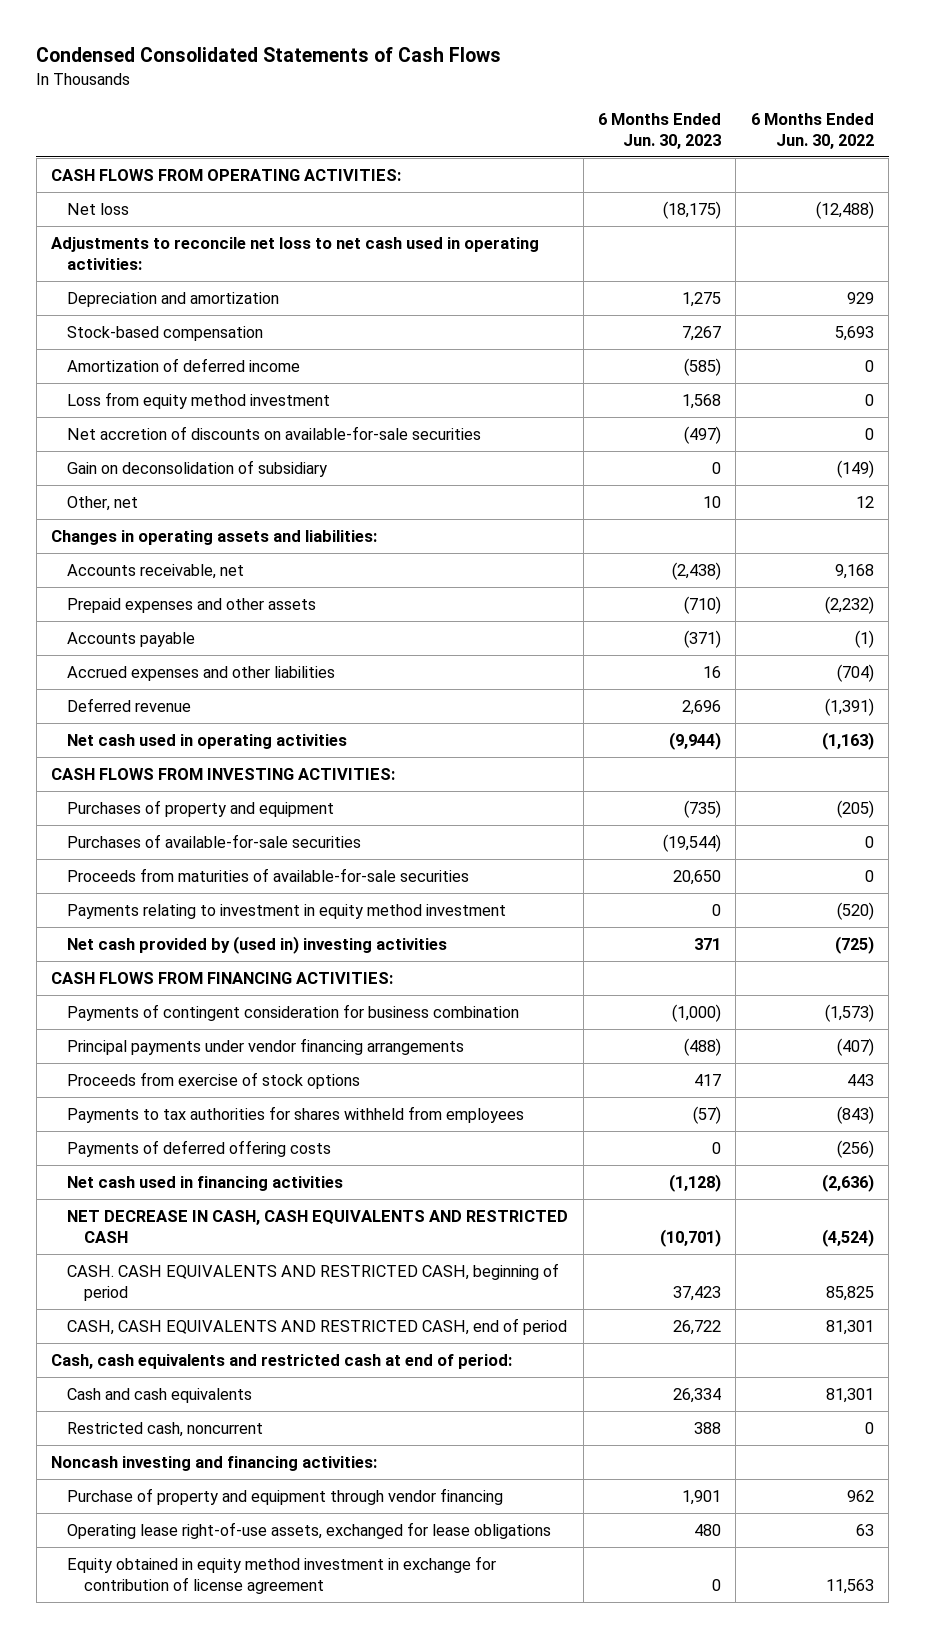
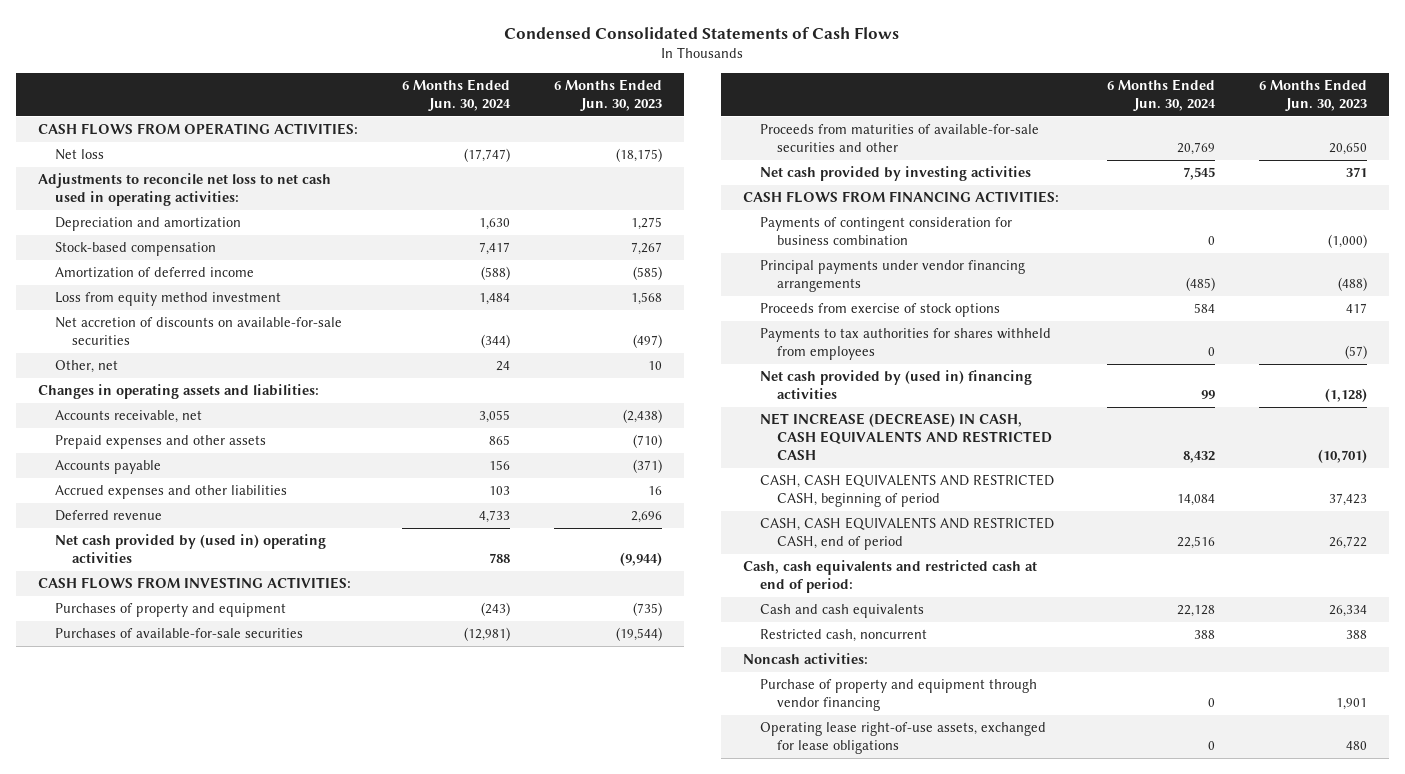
- | 6 Months Ended Jun. 30, 2023 | 6 Months Ended Jun. 30, 2022
+ | 6 Months Ended Jun. 30, 2024 | 6 Months Ended Jun. 30, 2023
- Gain on deconsolidation of subsidiary | 0 | (149)
- Net cash used in operating activities | (9,944) | (1,163)
+ Net cash provided by (used in) operating activities | 788 | (9,944)
- Proceeds from maturities of available-for-sale securities | 20,650 | 0
- Payments relating to investment in equity method investment | 0 | (520)
- Net cash provided by (used in) investing activities | 371 | (725)
+ Proceeds from maturities of available-for-sale securities and other | 20,769 | 20,650
+ Net cash provided by investing activities | 7,545 | 371
- Payments of deferred offering costs | 0 | (256)
- Net cash used in financing activities | (1,128) | (2,636)
- NET DECREASE IN CASH, CASH EQUIVALENTS AND RESTRICTED CASH | (10,701) | (4,524)
- CASH. CASH EQUIVALENTS AND RESTRICTED CASH, beginning of period | 37,423 | 85,825
+ Net cash provided by (used in) financing activities | 99 | (1,128)
+ NET INCREASE (DECREASE) IN CASH, CASH EQUIVALENTS AND RESTRICTED CASH | 8,432 | (10,701)
+ CASH, CASH EQUIVALENTS AND RESTRICTED CASH, beginning of period | 14,084 | 37,423
- Noncash investing and financing activities:
+ Noncash activities:
- Equity obtained in equity method investment in exchange for contribution of license agreement | 0 | 11,563

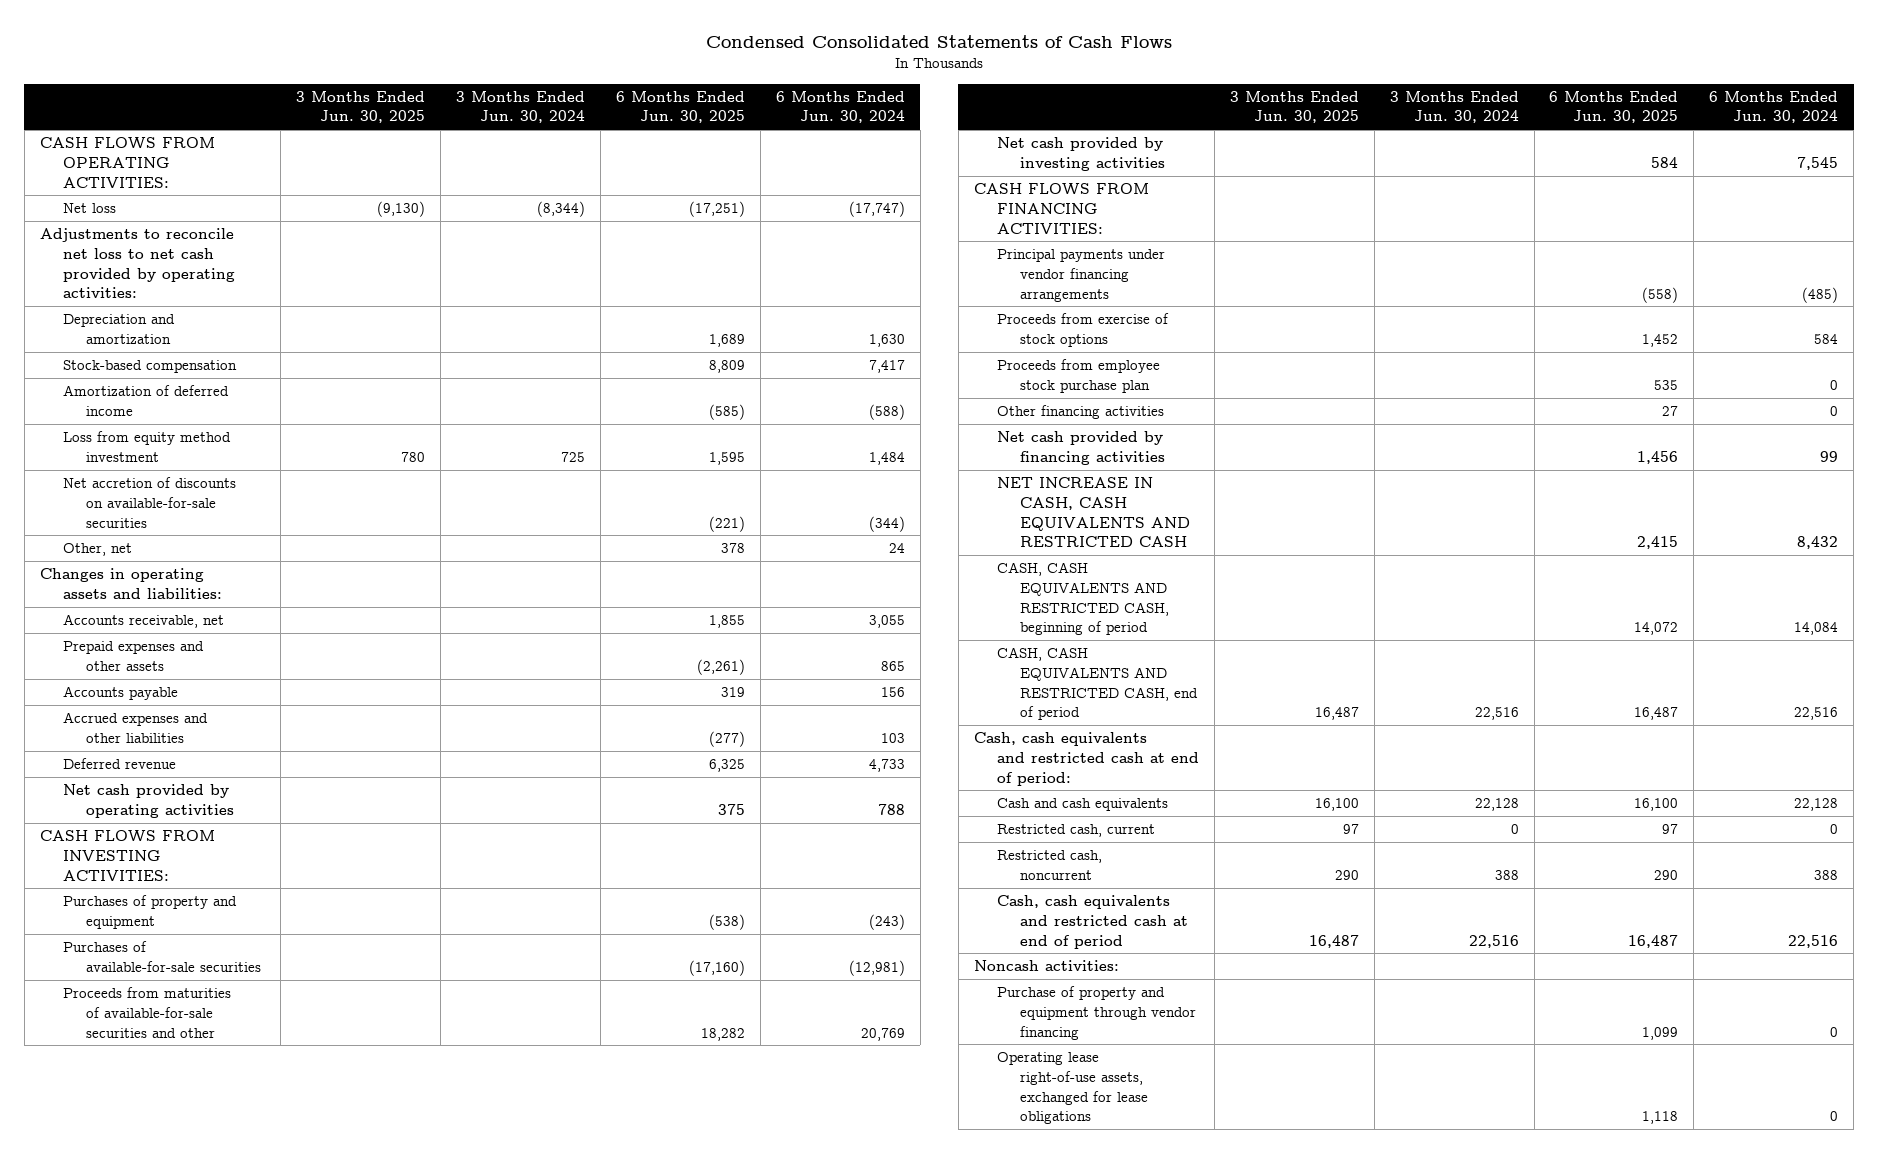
- | 6 Months Ended Jun. 30, 2024 | 6 Months Ended Jun. 30, 2023
+ | 3 Months Ended Jun. 30, 2025 | 3 Months Ended Jun. 30, 2024 | 6 Months Ended Jun. 30, 2025 | 6 Months Ended Jun. 30, 2024
- Adjustments to reconcile net loss to net cash used in operating activities:
+ Adjustments to reconcile net loss to net cash provided by operating activities:
- Net cash provided by (used in) operating activities | 788 | (9,944)
+ Net cash provided by operating activities | | | 375 | 788
- Payments of contingent consideration for business combination | 0 | (1,000)
- Payments to tax authorities for shares withheld from employees | 0 | (57)
- Net cash provided by (used in) financing activities | 99 | (1,128)
- NET INCREASE (DECREASE) IN CASH, CASH EQUIVALENTS AND RESTRICTED CASH | 8,432 | (10,701)
+ Proceeds from employee stock purchase plan | | | 535 | 0
+ Other financing activities | | | 27 | 0
+ Net cash provided by financing activities | | | 1,456 | 99
+ NET INCREASE IN CASH, CASH EQUIVALENTS AND RESTRICTED CASH | | | 2,415 | 8,432
+ Restricted cash, current | 97 | 0 | 97 | 0
+ Cash, cash equivalents and restricted cash at end of period | 16,487 | 22,516 | 16,487 | 22,516

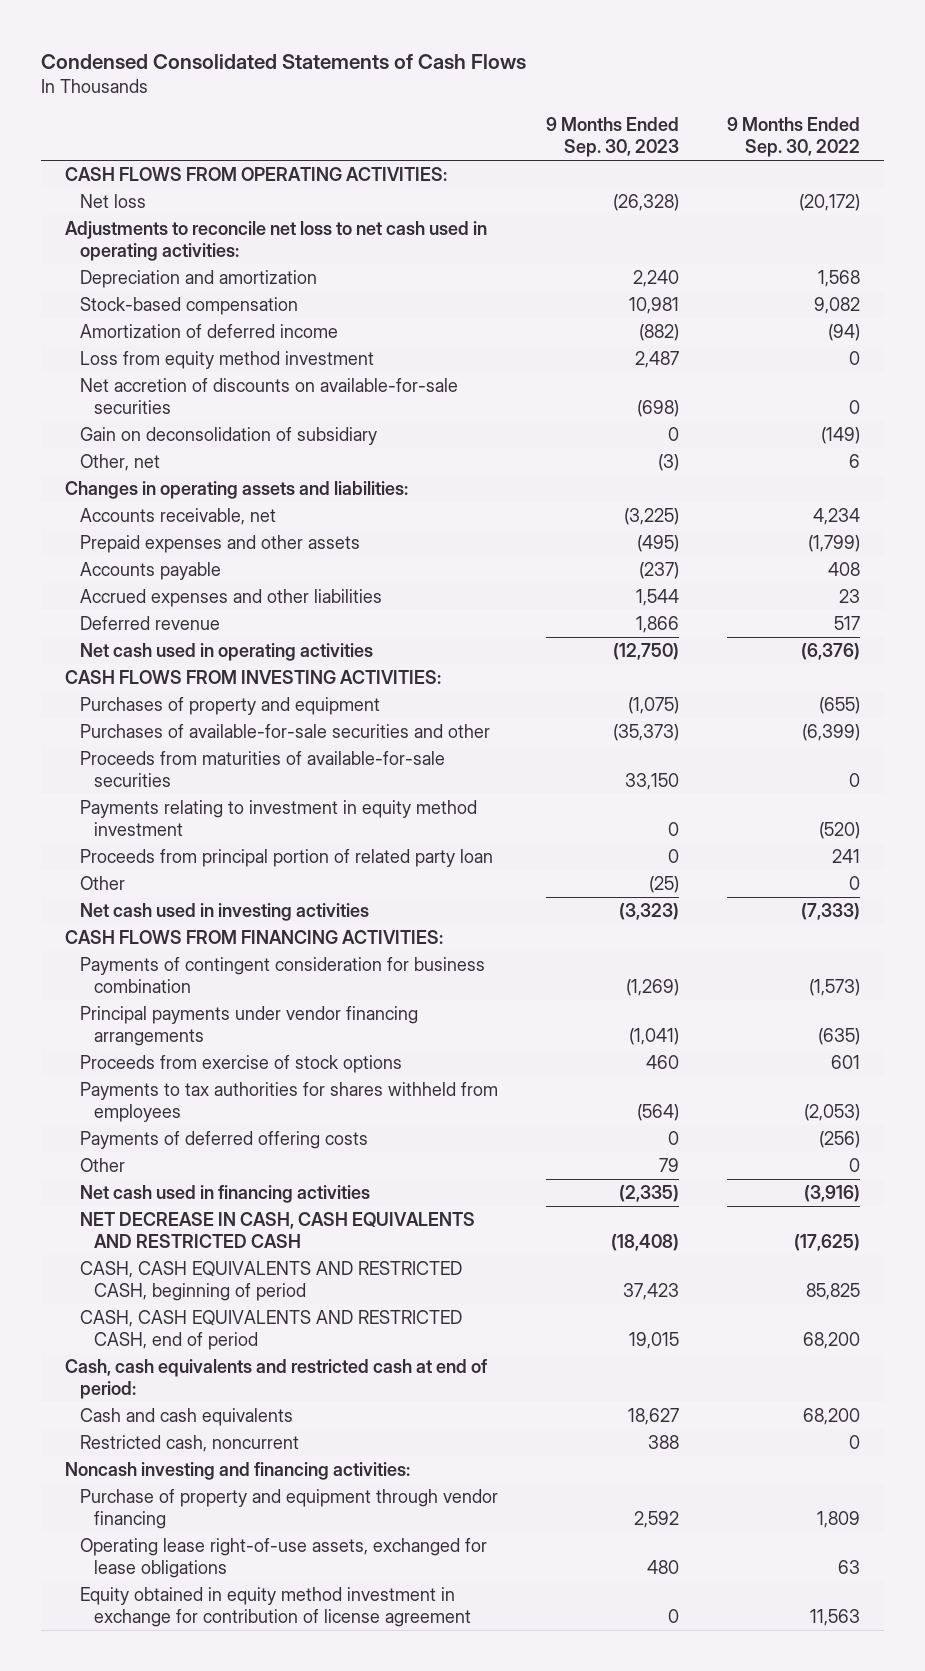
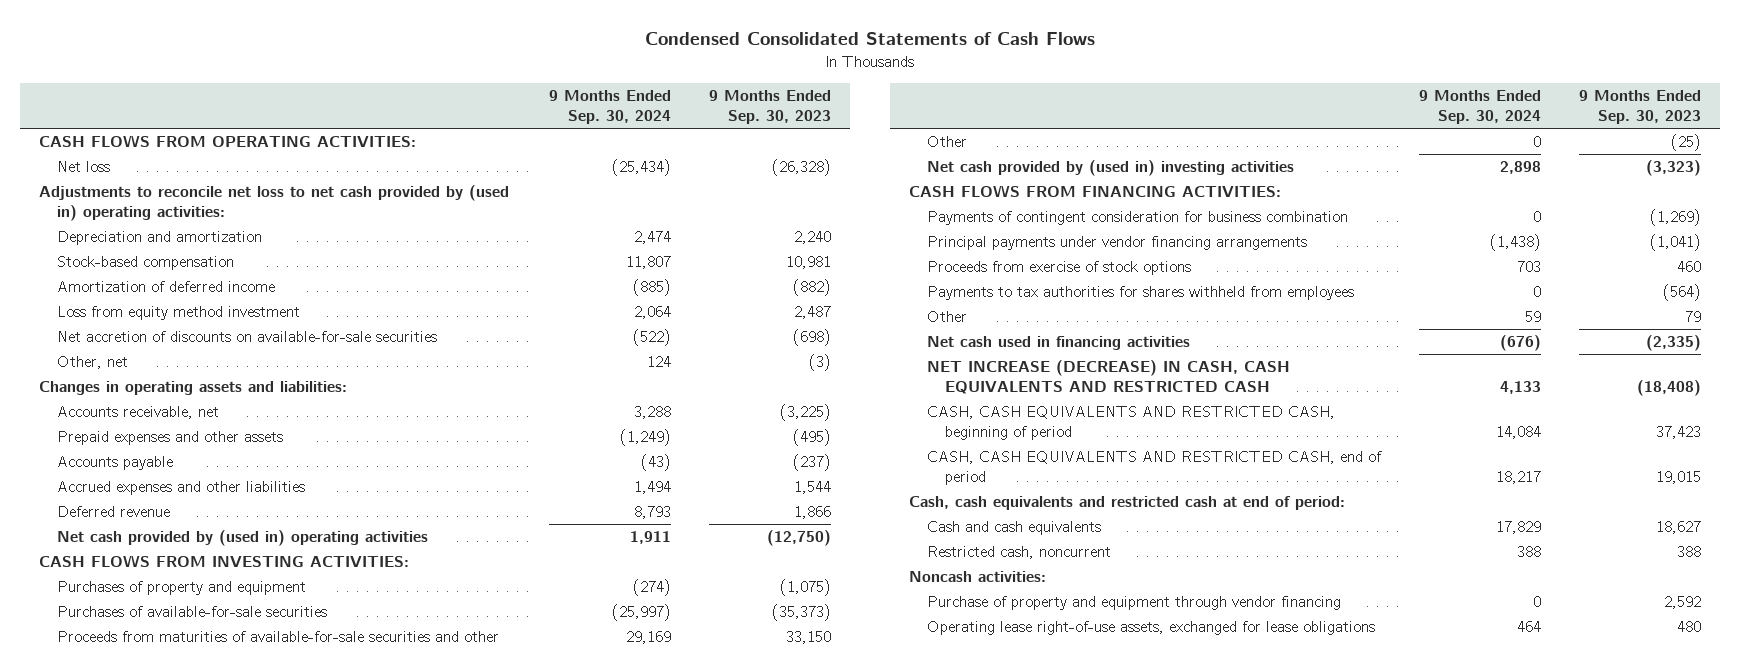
- | 9 Months Ended Sep. 30, 2023 | 9 Months Ended Sep. 30, 2022
+ | 9 Months Ended Sep. 30, 2024 | 9 Months Ended Sep. 30, 2023
- Adjustments to reconcile net loss to net cash used in operating activities:
+ Adjustments to reconcile net loss to net cash provided by (used in) operating activities:
- Gain on deconsolidation of subsidiary | 0 | (149)
- Net cash used in operating activities | (12,750) | (6,376)
+ Net cash provided by (used in) operating activities | 1,911 | (12,750)
- Purchases of available-for-sale securities and other | (35,373) | (6,399)
- Proceeds from maturities of available-for-sale securities | 33,150 | 0
- Payments relating to investment in equity method investment | 0 | (520)
- Proceeds from principal portion of related party loan | 0 | 241
+ Purchases of available-for-sale securities | (25,997) | (35,373)
+ Proceeds from maturities of available-for-sale securities and other | 29,169 | 33,150
- Net cash used in investing activities | (3,323) | (7,333)
+ Net cash provided by (used in) investing activities | 2,898 | (3,323)
- Payments of deferred offering costs | 0 | (256)
- NET DECREASE IN CASH, CASH EQUIVALENTS AND RESTRICTED CASH | (18,408) | (17,625)
+ NET INCREASE (DECREASE) IN CASH, CASH EQUIVALENTS AND RESTRICTED CASH | 4,133 | (18,408)
- Noncash investing and financing activities:
+ Noncash activities:
- Equity obtained in equity method investment in exchange for contribution of license agreement | 0 | 11,563

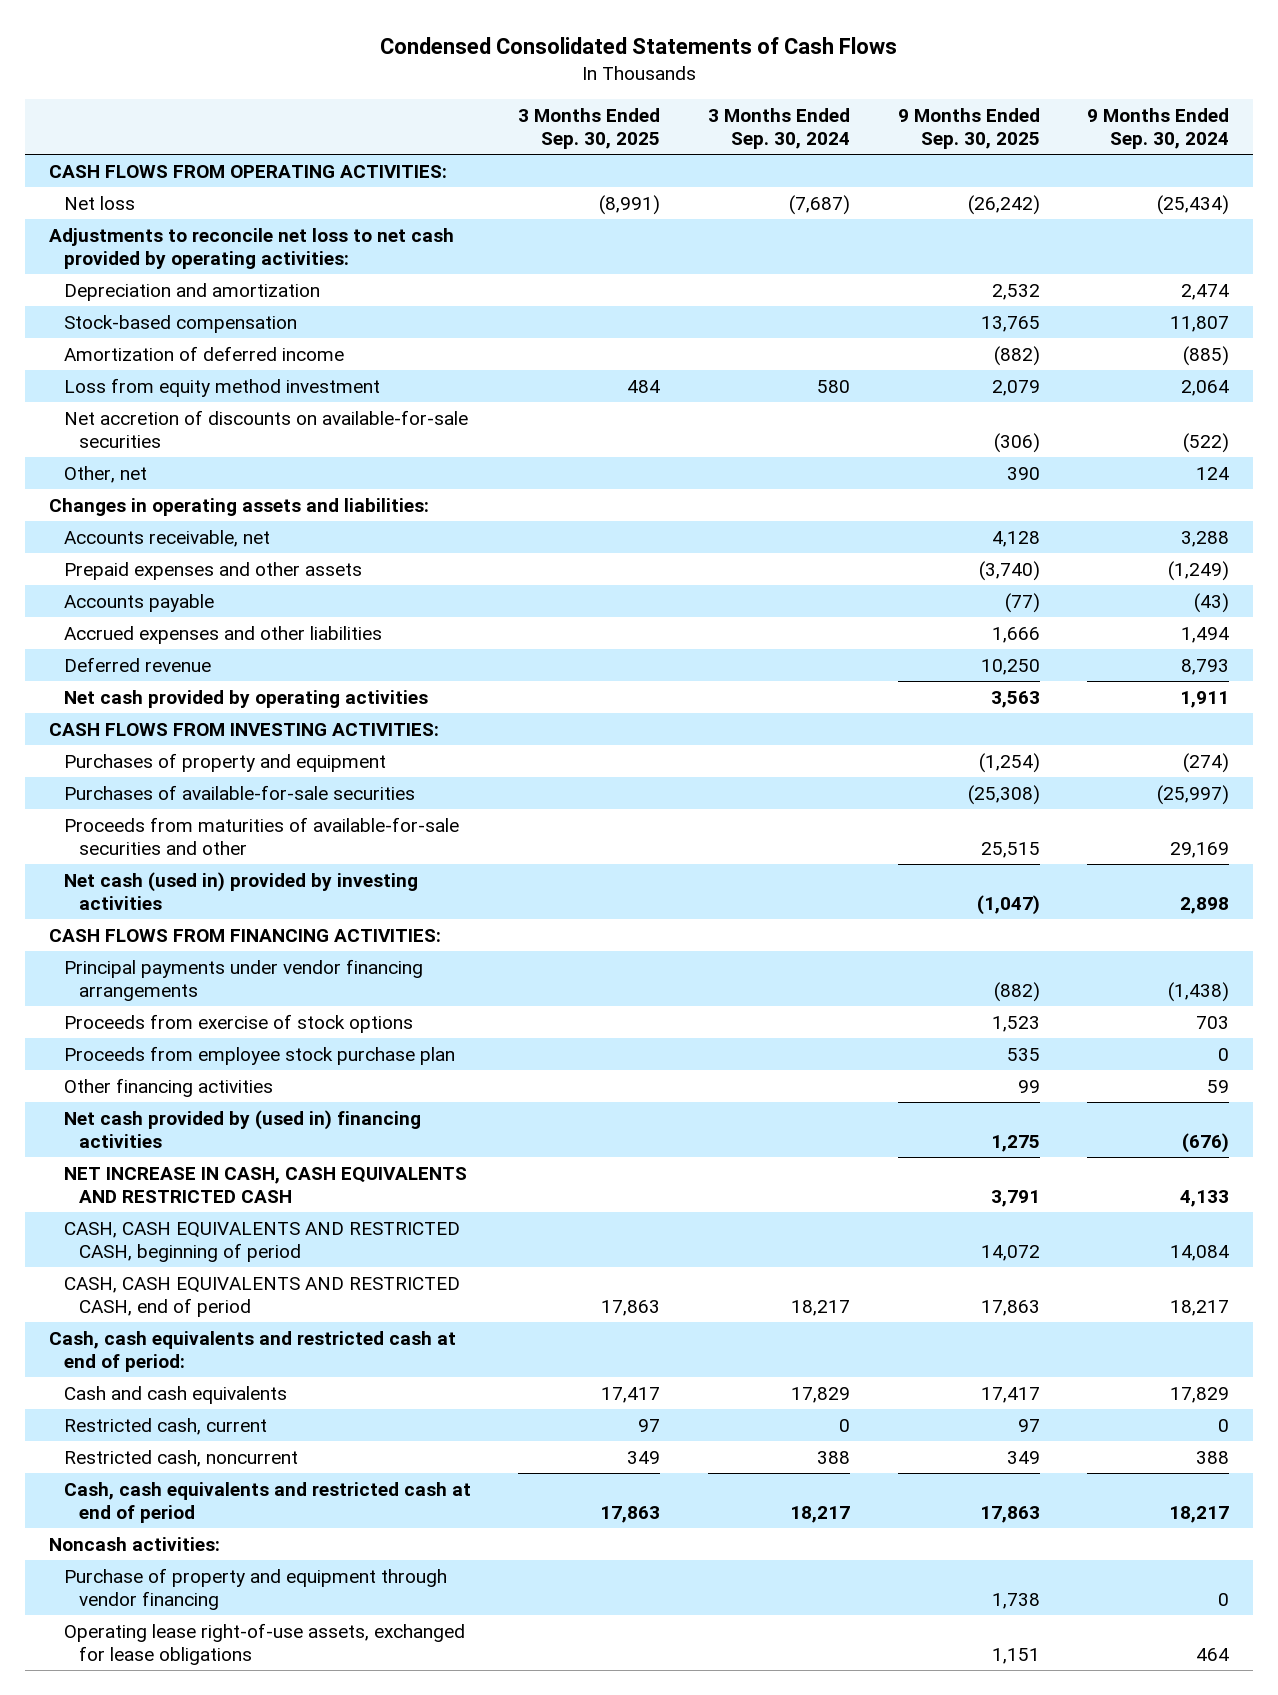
- | 9 Months Ended Sep. 30, 2024 | 9 Months Ended Sep. 30, 2023
+ | 3 Months Ended Sep. 30, 2025 | 3 Months Ended Sep. 30, 2024 | 9 Months Ended Sep. 30, 2025 | 9 Months Ended Sep. 30, 2024
- Adjustments to reconcile net loss to net cash provided by (used in) operating activities:
+ Adjustments to reconcile net loss to net cash provided by operating activities:
- Net cash provided by (used in) operating activities | 1,911 | (12,750)
+ Net cash provided by operating activities | | | 3,563 | 1,911
- Other | 0 | (25)
- Net cash provided by (used in) investing activities | 2,898 | (3,323)
+ Net cash (used in) provided by investing activities | | | (1,047) | 2,898
- Payments of contingent consideration for business combination | 0 | (1,269)
- Payments to tax authorities for shares withheld from employees | 0 | (564)
- Other | 59 | 79
- Net cash used in financing activities | (676) | (2,335)
- NET INCREASE (DECREASE) IN CASH, CASH EQUIVALENTS AND RESTRICTED CASH | 4,133 | (18,408)
+ Proceeds from employee stock purchase plan | | | 535 | 0
+ Other financing activities | | | 99 | 59
+ Net cash provided by (used in) financing activities | | | 1,275 | (676)
+ NET INCREASE IN CASH, CASH EQUIVALENTS AND RESTRICTED CASH | | | 3,791 | 4,133
+ Restricted cash, current | 97 | 0 | 97 | 0
+ Cash, cash equivalents and restricted cash at end of period | 17,863 | 18,217 | 17,863 | 18,217

